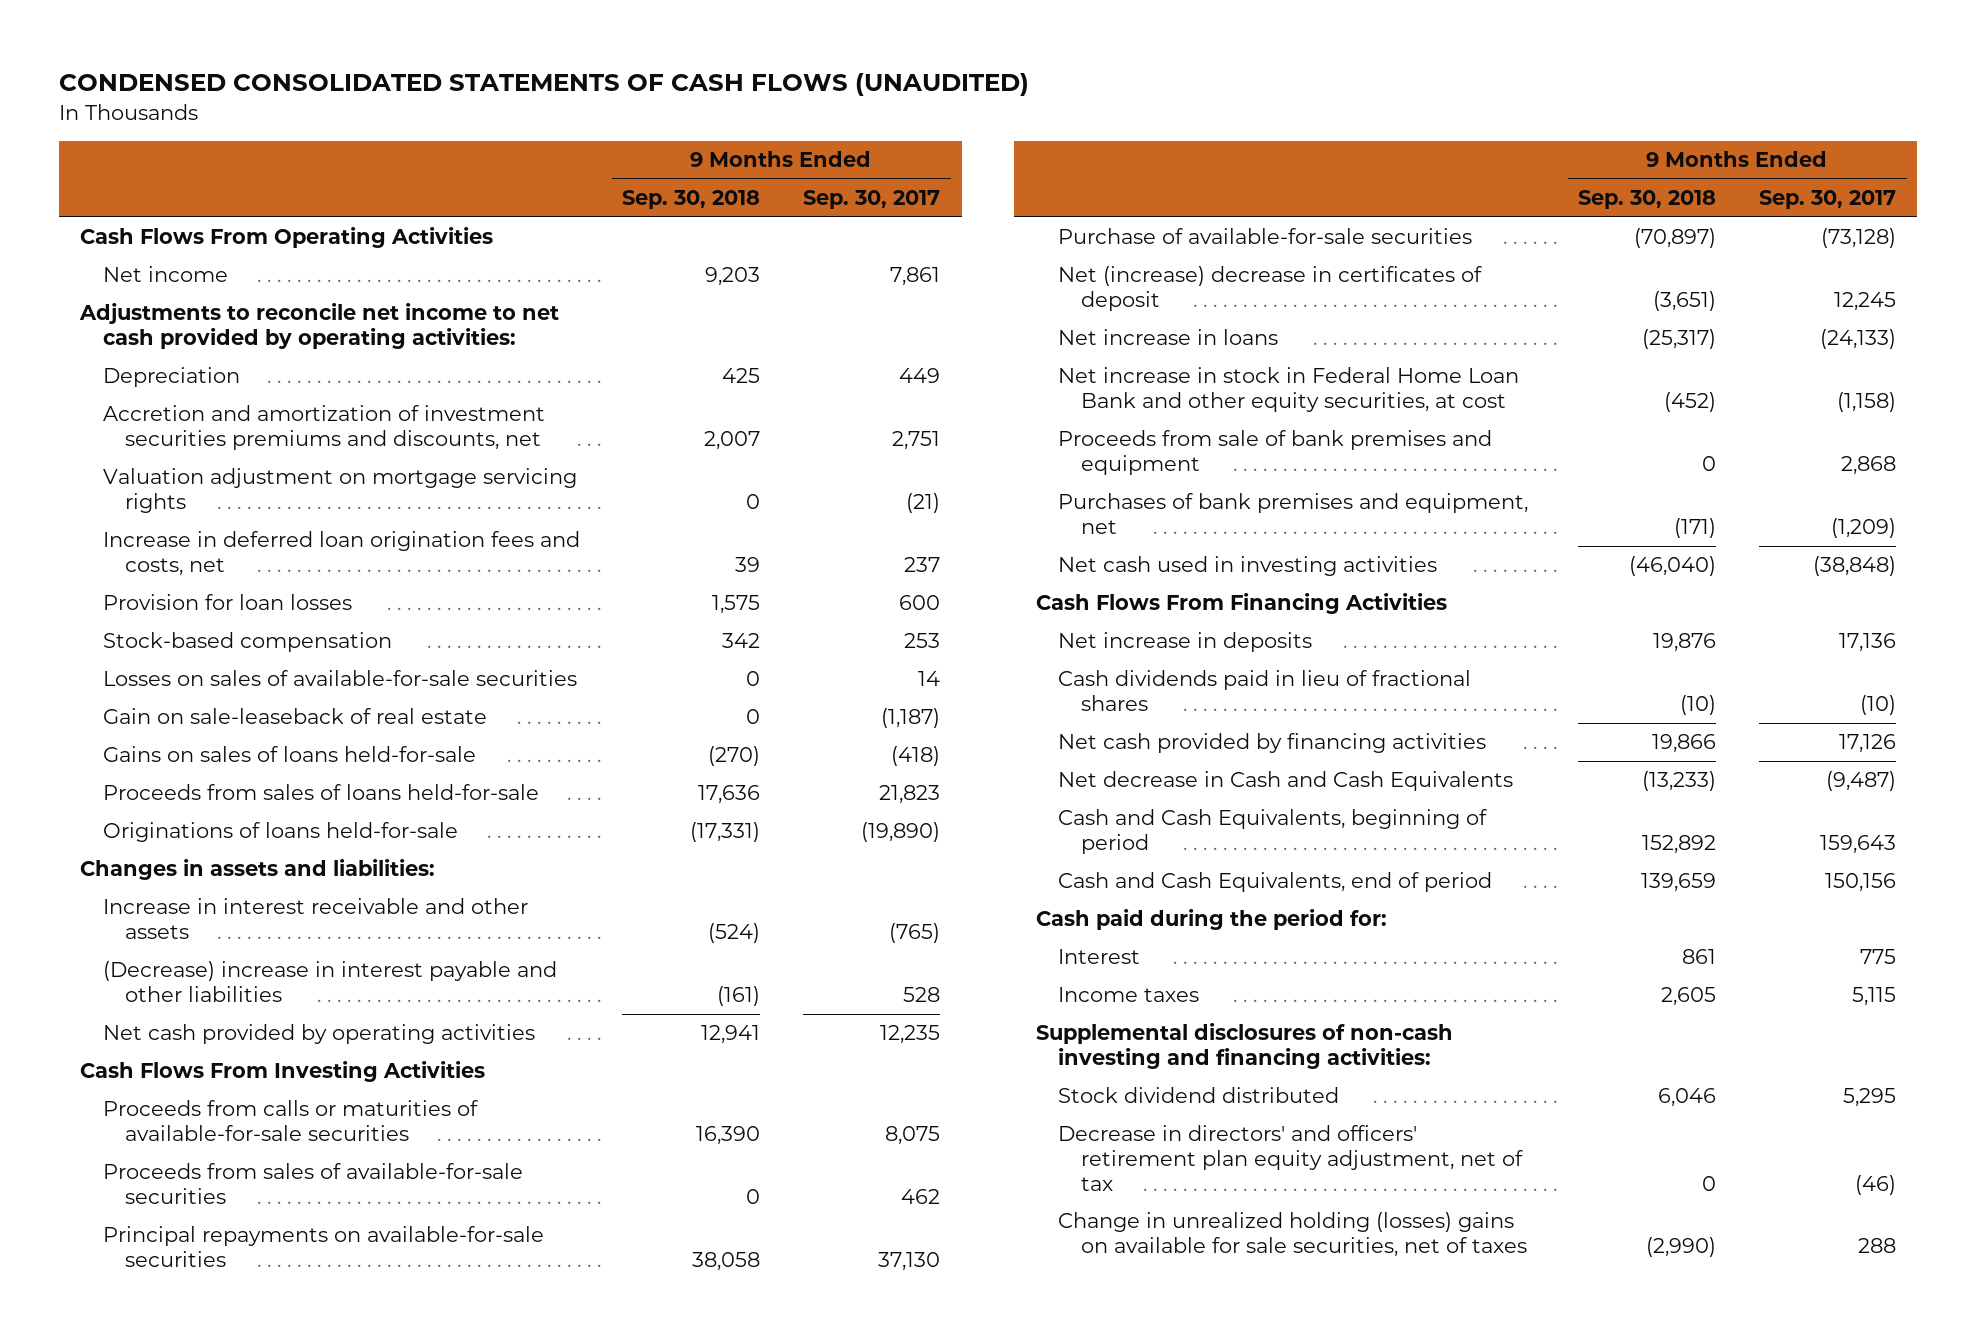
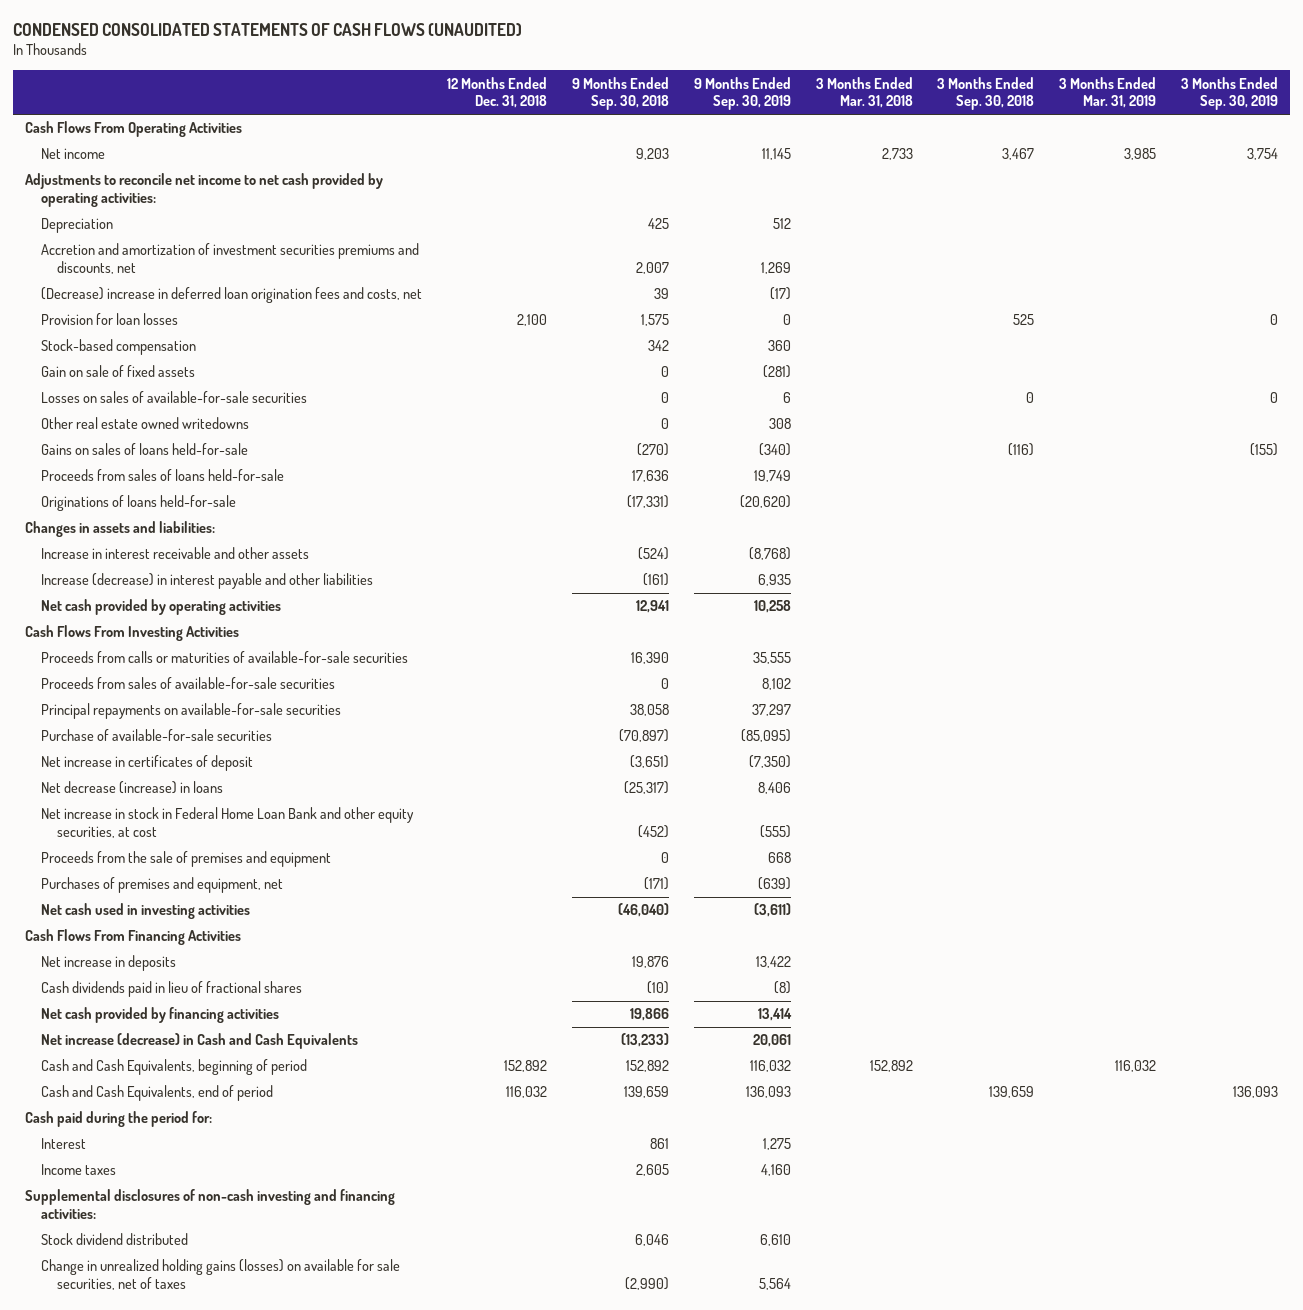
- | 9 Months Ended Sep. 30, 2018 | 9 Months Ended Sep. 30, 2017
+ | 12 Months Ended Dec. 31, 2018 | 9 Months Ended Sep. 30, 2018 | 9 Months Ended Sep. 30, 2019 | 3 Months Ended Mar. 31, 2018 | 3 Months Ended Sep. 30, 2018 | 3 Months Ended Mar. 31, 2019 | 3 Months Ended Sep. 30, 2019
- Valuation adjustment on mortgage servicing rights | 0 | (21)
- Increase in deferred loan origination fees and costs, net | 39 | 237
+ (Decrease) increase in deferred loan origination fees and costs, net | | 39 | (17) | | | |
+ Gain on sale of fixed assets | | 0 | (281) | | | |
- Gain on sale-leaseback of real estate | 0 | (1,187)
+ Other real estate owned writedowns | | 0 | 308 | | | |
- (Decrease) increase in interest payable and other liabilities | (161) | 528
+ Increase (decrease) in interest payable and other liabilities | | (161) | 6,935 | | | |
- Net (increase) decrease in certificates of deposit | (3,651) | 12,245
- Net increase in loans | (25,317) | (24,133)
+ Net increase in certificates of deposit | | (3,651) | (7,350) | | | |
+ Net decrease (increase) in loans | | (25,317) | 8,406 | | | |
- Proceeds from sale of bank premises and equipment | 0 | 2,868
- Purchases of bank premises and equipment, net | (171) | (1,209)
+ Proceeds from the sale of premises and equipment | | 0 | 668 | | | |
+ Purchases of premises and equipment, net | | (171) | (639) | | | |
- Net decrease in Cash and Cash Equivalents | (13,233) | (9,487)
+ Net increase (decrease) in Cash and Cash Equivalents | | (13,233) | 20,061 | | | |
- Decrease in directors' and officers' retirement plan equity adjustment, net of tax | 0 | (46)
- Change in unrealized holding (losses) gains on available for sale securities, net of taxes | (2,990) | 288
+ Change in unrealized holding gains (losses) on available for sale securities, net of taxes | | (2,990) | 5,564 | | | |

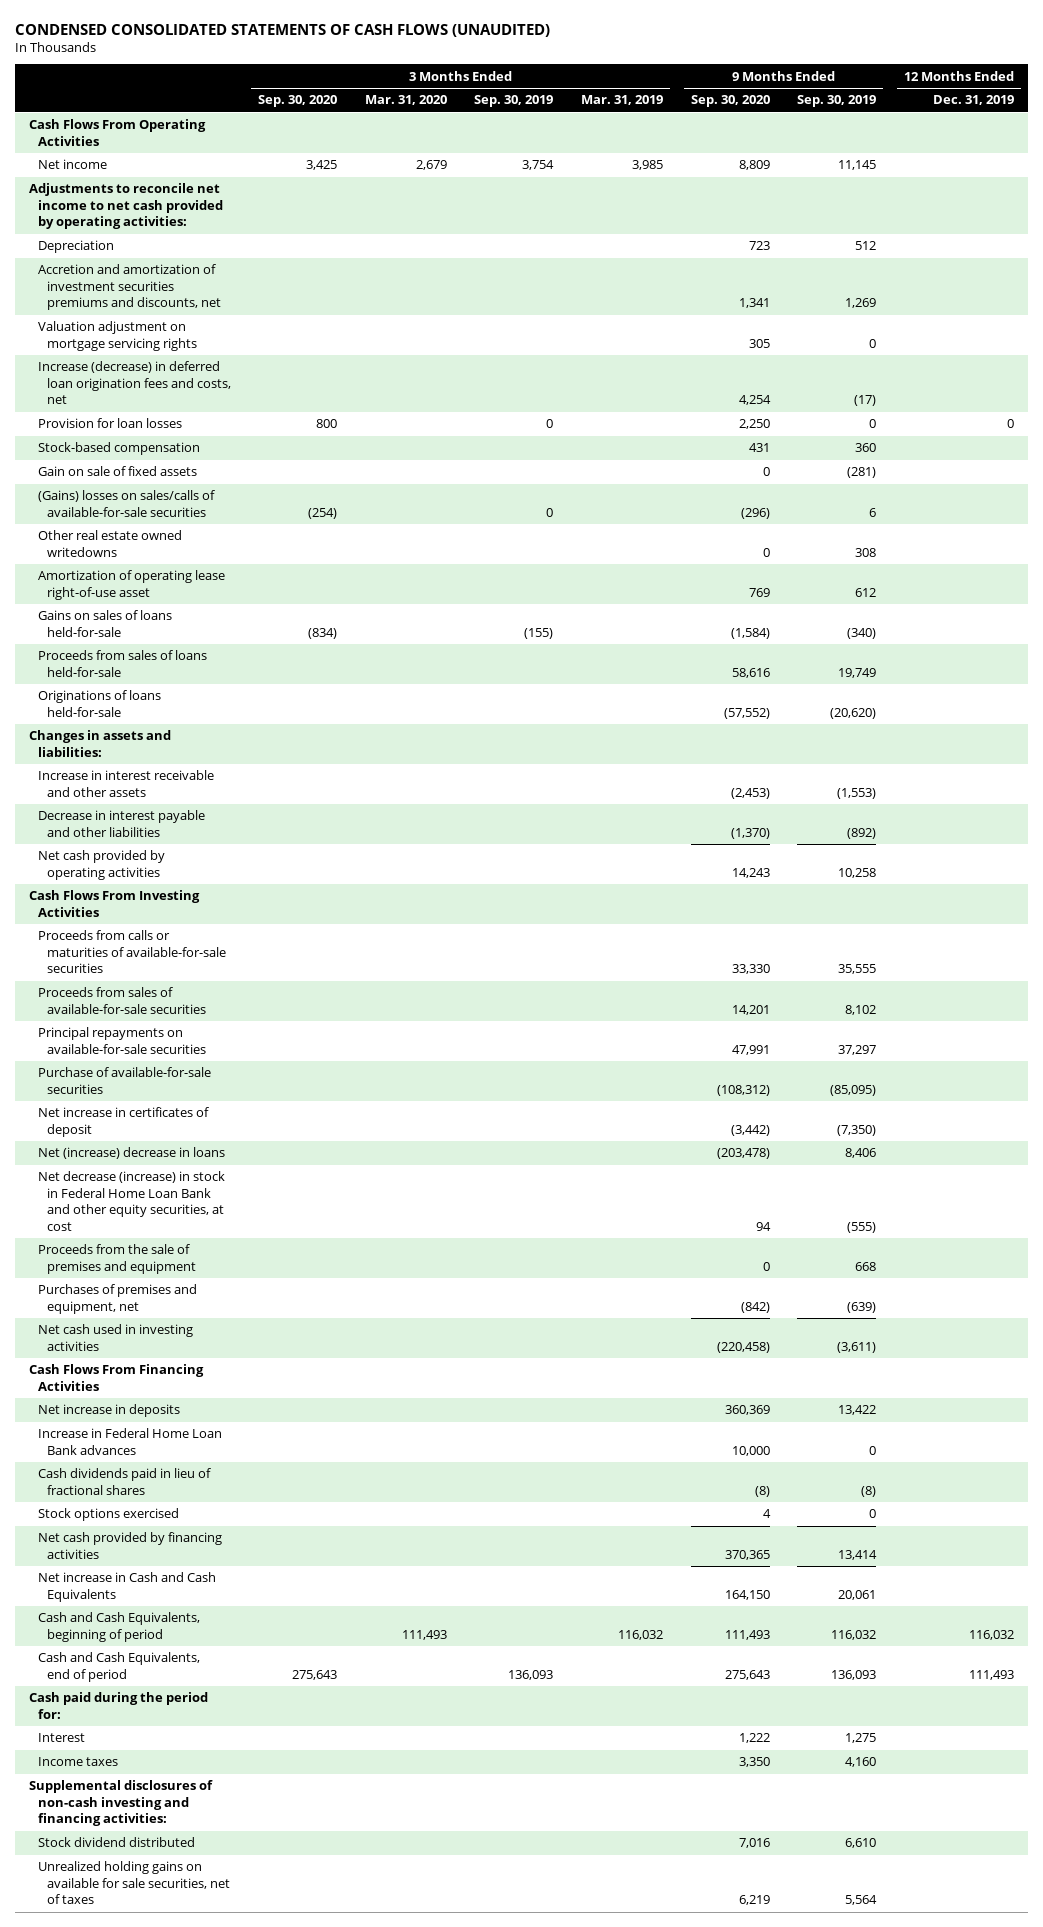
- | 12 Months Ended Dec. 31, 2018 | 9 Months Ended Sep. 30, 2018 | 9 Months Ended Sep. 30, 2019 | 3 Months Ended Mar. 31, 2018 | 3 Months Ended Sep. 30, 2018 | 3 Months Ended Mar. 31, 2019 | 3 Months Ended Sep. 30, 2019
+ | 3 Months Ended Sep. 30, 2020 | 3 Months Ended Mar. 31, 2020 | 3 Months Ended Sep. 30, 2019 | 3 Months Ended Mar. 31, 2019 | 9 Months Ended Sep. 30, 2020 | 9 Months Ended Sep. 30, 2019 | 12 Months Ended Dec. 31, 2019
- (Decrease) increase in deferred loan origination fees and costs, net | | 39 | (17) | | | |
+ Valuation adjustment on mortgage servicing rights | | | | | 305 | 0 |
+ Increase (decrease) in deferred loan origination fees and costs, net | | | | | 4,254 | (17) |
- Losses on sales of available-for-sale securities | | 0 | 6 | | 0 | | 0
+ (Gains) losses on sales/calls of available-for-sale securities | (254) | | 0 | | (296) | 6 |
+ Amortization of operating lease right-of-use asset | | | | | 769 | 612 |
- Increase in interest receivable and other assets | | (524) | (8,768) | | | |
- Increase (decrease) in interest payable and other liabilities | | (161) | 6,935 | | | |
+ Increase in interest receivable and other assets | | | | | (2,453) | (1,553) |
+ Decrease in interest payable and other liabilities | | | | | (1,370) | (892) |
- Net decrease (increase) in loans | | (25,317) | 8,406 | | | |
- Net increase in stock in Federal Home Loan Bank and other equity securities, at cost | | (452) | (555) | | | |
+ Net (increase) decrease in loans | | | | | (203,478) | 8,406 |
+ Net decrease (increase) in stock in Federal Home Loan Bank and other equity securities, at cost | | | | | 94 | (555) |
+ Increase in Federal Home Loan Bank advances | | | | | 10,000 | 0 |
+ Stock options exercised | | | | | 4 | 0 |
- Net increase (decrease) in Cash and Cash Equivalents | | (13,233) | 20,061 | | | |
+ Net increase in Cash and Cash Equivalents | | | | | 164,150 | 20,061 |
- Change in unrealized holding gains (losses) on available for sale securities, net of taxes | | (2,990) | 5,564 | | | |
+ Unrealized holding gains on available for sale securities, net of taxes | | | | | 6,219 | 5,564 |

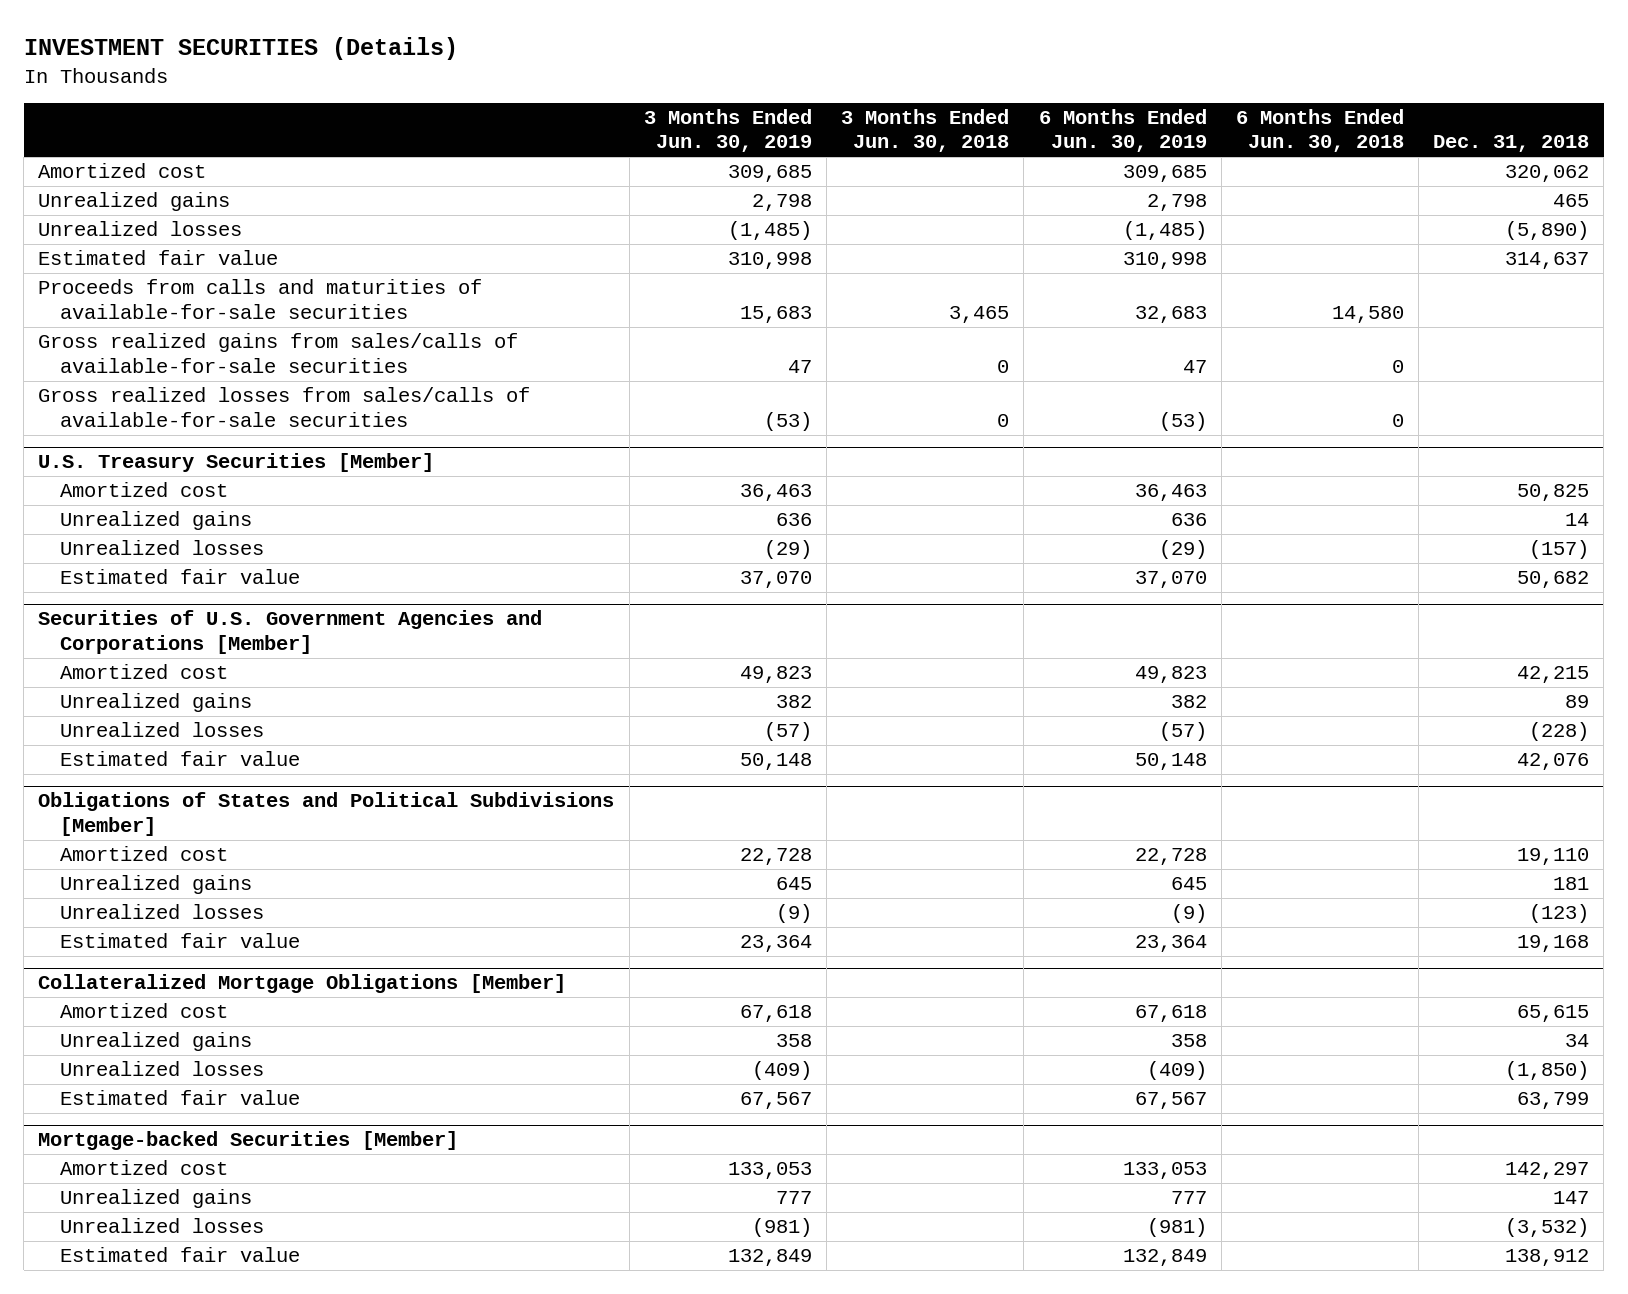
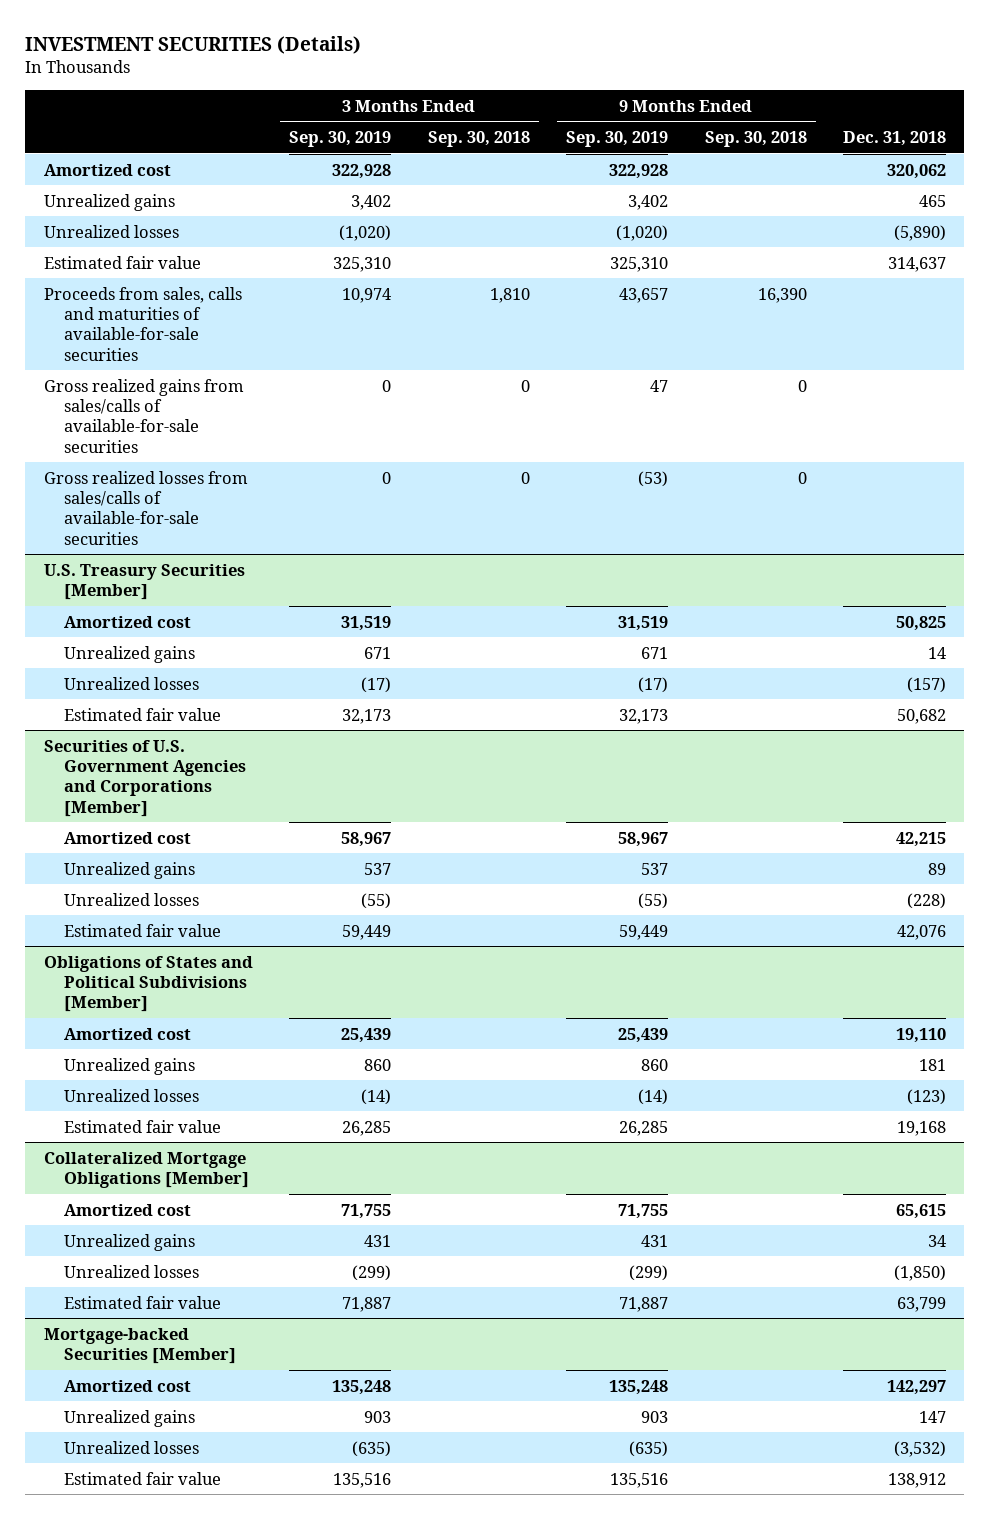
- | 3 Months Ended Jun. 30, 2019 | 3 Months Ended Jun. 30, 2018 | 6 Months Ended Jun. 30, 2019 | 6 Months Ended Jun. 30, 2018 | Dec. 31, 2018
+ | 3 Months Ended Sep. 30, 2019 | 3 Months Ended Sep. 30, 2018 | 9 Months Ended Sep. 30, 2019 | 9 Months Ended Sep. 30, 2018 | Dec. 31, 2018
- Proceeds from calls and maturities of available-for-sale securities | 15,683 | 3,465 | 32,683 | 14,580 |
+ Proceeds from sales, calls and maturities of available-for-sale securities | 10,974 | 1,810 | 43,657 | 16,390 |

